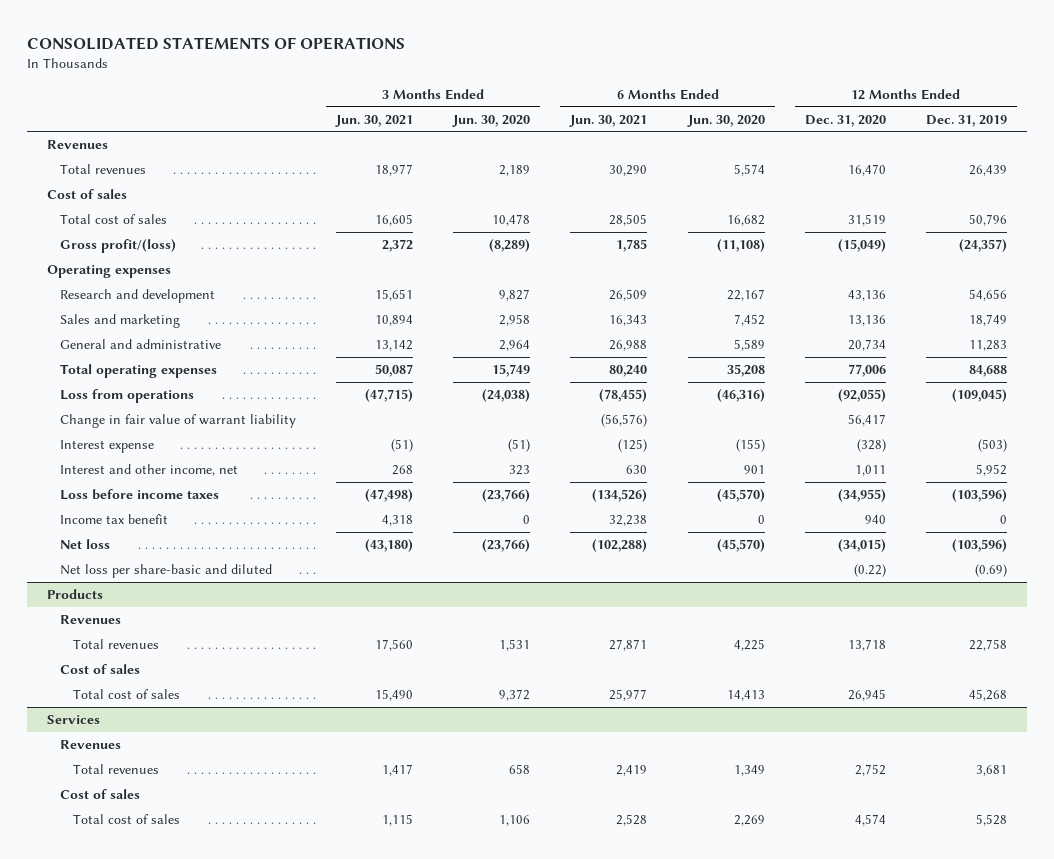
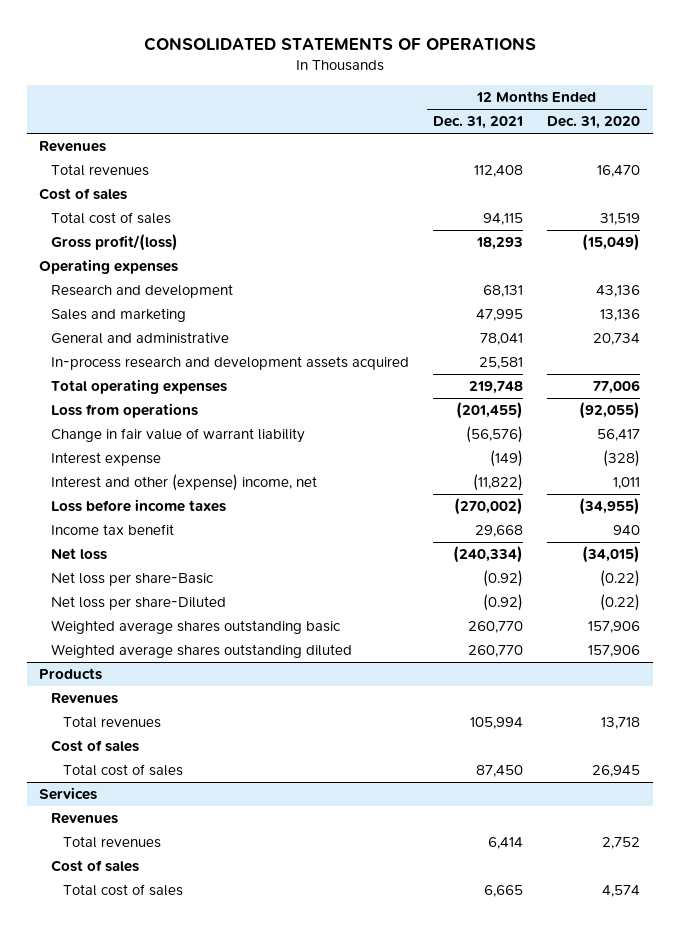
- | 3 Months Ended Jun. 30, 2021 | 3 Months Ended Jun. 30, 2020 | 6 Months Ended Jun. 30, 2021 | 6 Months Ended Jun. 30, 2020 | 12 Months Ended Dec. 31, 2020 | 12 Months Ended Dec. 31, 2019
+ | 12 Months Ended Dec. 31, 2021 | 12 Months Ended Dec. 31, 2020
+ In-process research and development assets acquired | 25,581 |
- Interest and other income, net | 268 | 323 | 630 | 901 | 1,011 | 5,952
+ Interest and other (expense) income, net | (11,822) | 1,011
- Net loss per share-basic and diluted | | | | | (0.22) | (0.69)
+ Net loss per share-Basic | (0.92) | (0.22)
+ Net loss per share-Diluted | (0.92) | (0.22)
+ Weighted average shares outstanding basic | 260,770 | 157,906
+ Weighted average shares outstanding diluted | 260,770 | 157,906

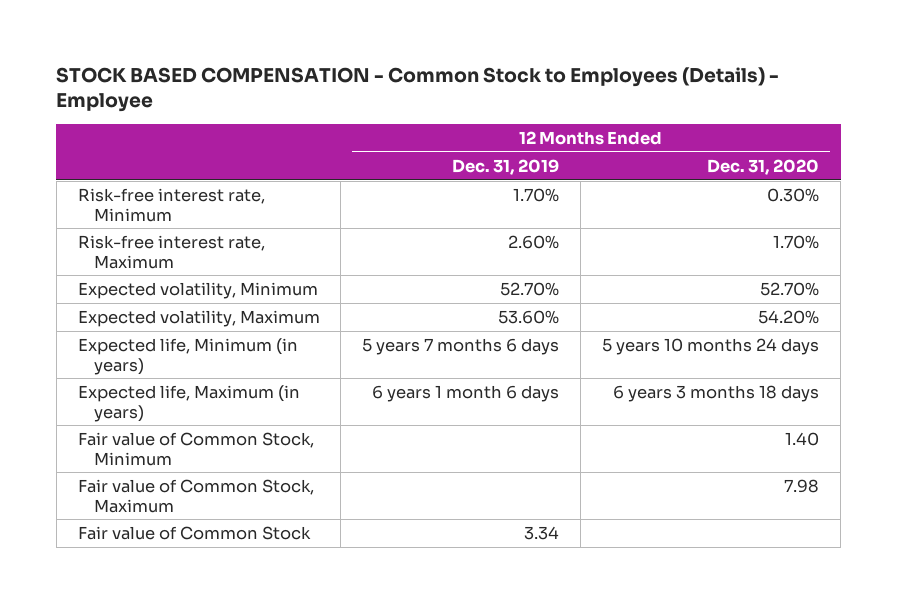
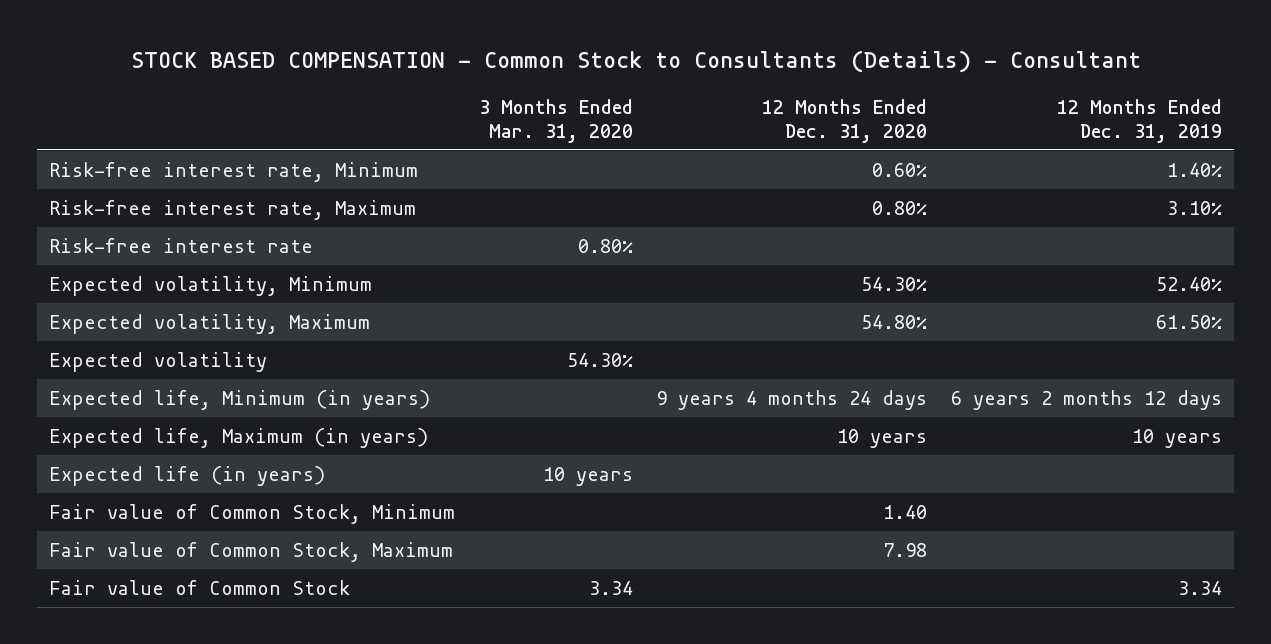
- STOCK BASED COMPENSATION - Common Stock to Employees (Details) - Employee
+ STOCK BASED COMPENSATION - Common Stock to Consultants (Details) - Consultant
- | 12 Months Ended Dec. 31, 2019 | 12 Months Ended Dec. 31, 2020
+ | 3 Months Ended Mar. 31, 2020 | 12 Months Ended Dec. 31, 2020 | 12 Months Ended Dec. 31, 2019
- Risk-free interest rate, Minimum | 1.70% | 0.30%
- Risk-free interest rate, Maximum | 2.60% | 1.70%
- Expected volatility, Minimum | 52.70% | 52.70%
- Expected volatility, Maximum | 53.60% | 54.20%
- Expected life, Minimum (in years) | 5 years 7 months 6 days | 5 years 10 months 24 days
- Expected life, Maximum (in years) | 6 years 1 month 6 days | 6 years 3 months 18 days
+ Risk-free interest rate, Minimum | | 0.60% | 1.40%
+ Risk-free interest rate, Maximum | | 0.80% | 3.10%
+ Risk-free interest rate | 0.80% | |
+ Expected volatility, Minimum | | 54.30% | 52.40%
+ Expected volatility, Maximum | | 54.80% | 61.50%
+ Expected volatility | 54.30% | |
+ Expected life, Minimum (in years) | | 9 years 4 months 24 days | 6 years 2 months 12 days
+ Expected life, Maximum (in years) | | 10 years | 10 years
+ Expected life (in years) | 10 years | |

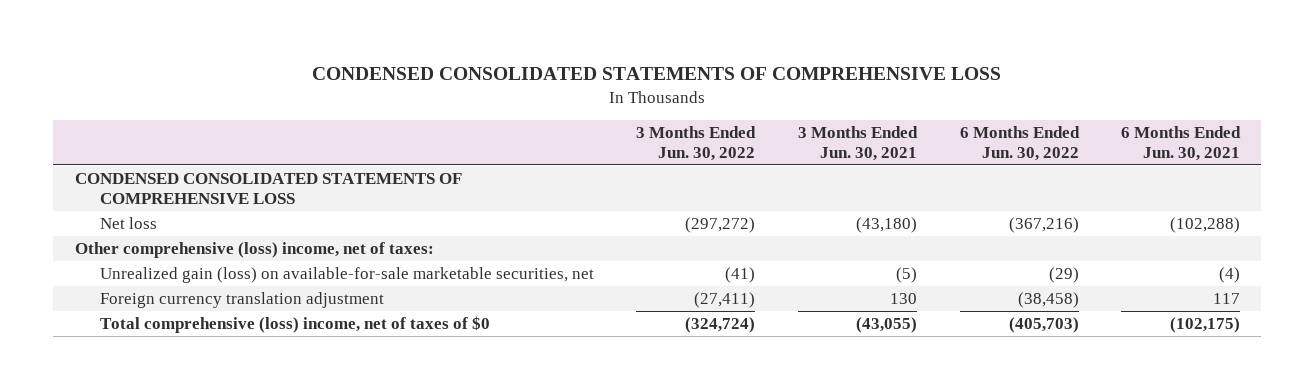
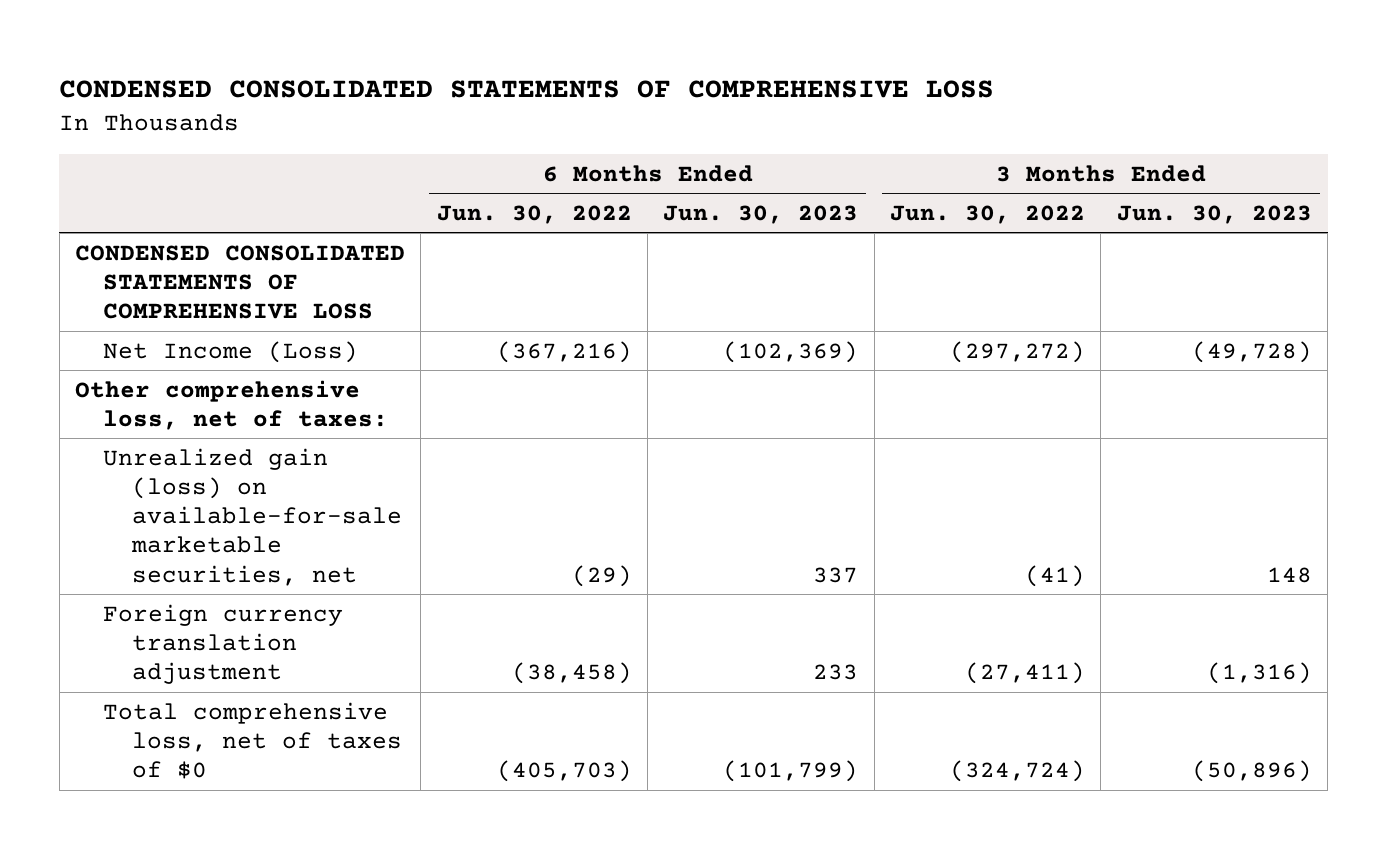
- | 3 Months Ended Jun. 30, 2022 | 3 Months Ended Jun. 30, 2021 | 6 Months Ended Jun. 30, 2022 | 6 Months Ended Jun. 30, 2021
+ | 6 Months Ended Jun. 30, 2022 | 6 Months Ended Jun. 30, 2023 | 3 Months Ended Jun. 30, 2022 | 3 Months Ended Jun. 30, 2023
- Net loss | (297,272) | (43,180) | (367,216) | (102,288)
- Other comprehensive (loss) income, net of taxes:
+ Net Income (Loss) | (367,216) | (102,369) | (297,272) | (49,728)
+ Other comprehensive loss, net of taxes:
- Total comprehensive (loss) income, net of taxes of $0 | (324,724) | (43,055) | (405,703) | (102,175)
+ Total comprehensive loss, net of taxes of $0 | (405,703) | (101,799) | (324,724) | (50,896)

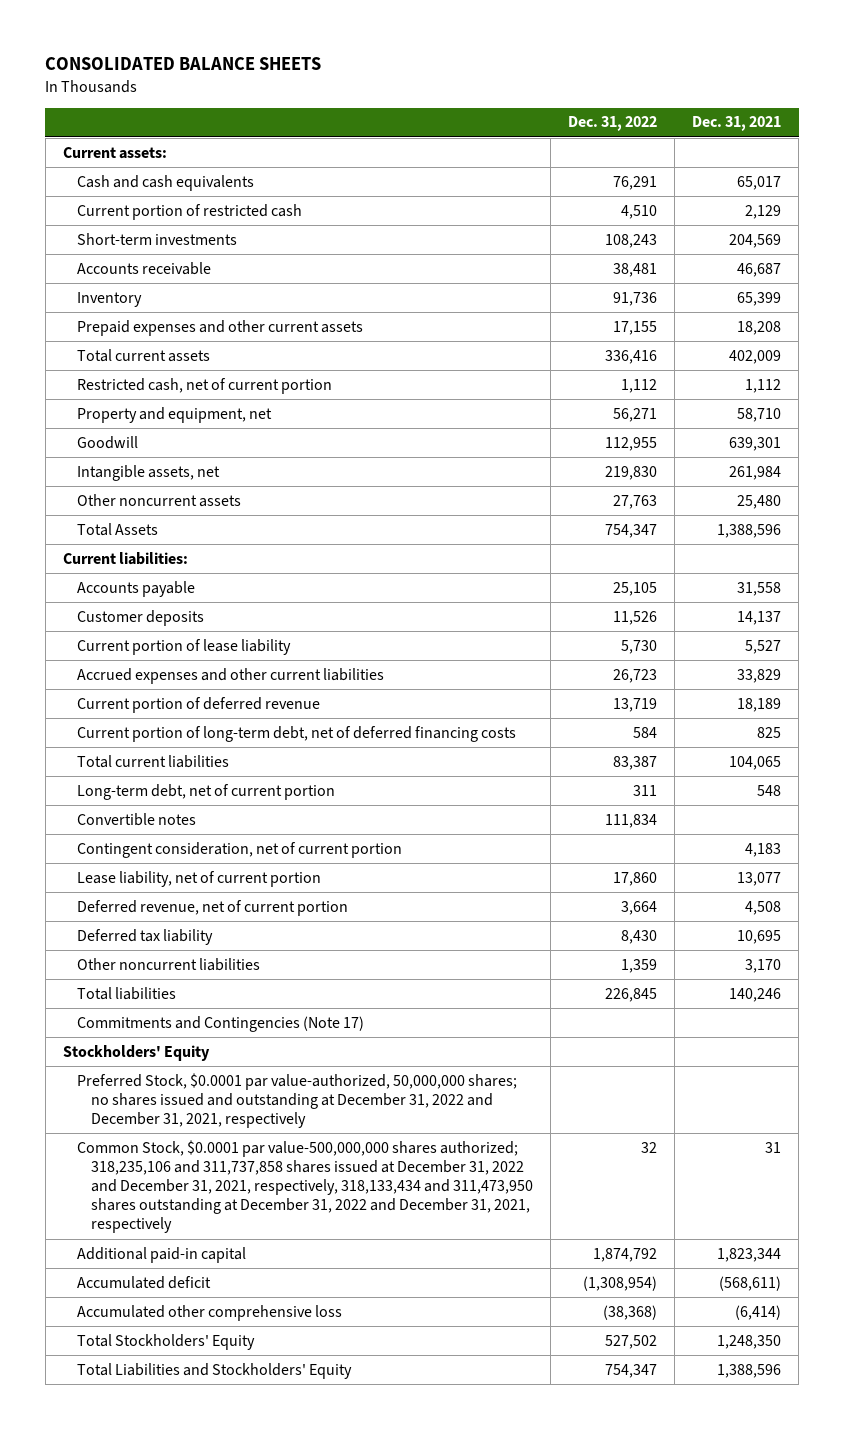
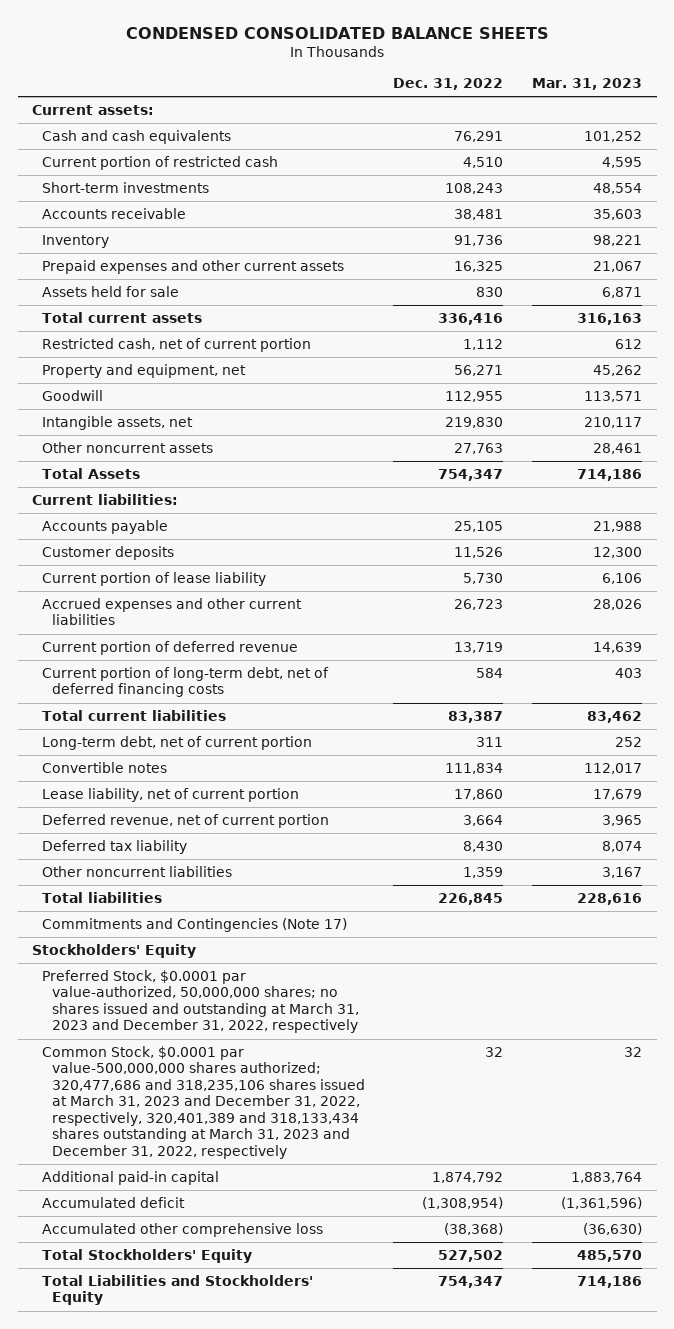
- CONSOLIDATED BALANCE SHEETS
+ CONDENSED CONSOLIDATED BALANCE SHEETS
- | Dec. 31, 2022 | Dec. 31, 2021
+ | Dec. 31, 2022 | Mar. 31, 2023
- Prepaid expenses and other current assets | 17,155 | 18,208
+ Prepaid expenses and other current assets | 16,325 | 21,067
+ Assets held for sale | 830 | 6,871
- Contingent consideration, net of current portion | | 4,183
- Preferred Stock, $0.0001 par value-authorized, 50,000,000 shares; no shares issued and outstanding at December 31, 2022 and December 31, 2021, respectively
- Common Stock, $0.0001 par value-500,000,000 shares authorized; 318,235,106 and 311,737,858 shares issued at December 31, 2022 and December 31, 2021, respectively, 318,133,434 and 311,473,950 shares outstanding at December 31, 2022 and December 31, 2021, respectively | 32 | 31
+ Preferred Stock, $0.0001 par value-authorized, 50,000,000 shares; no shares issued and outstanding at March 31, 2023 and December 31, 2022, respectively
+ Common Stock, $0.0001 par value-500,000,000 shares authorized; 320,477,686 and 318,235,106 shares issued at March 31, 2023 and December 31, 2022, respectively, 320,401,389 and 318,133,434 shares outstanding at March 31, 2023 and December 31, 2022, respectively | 32 | 32

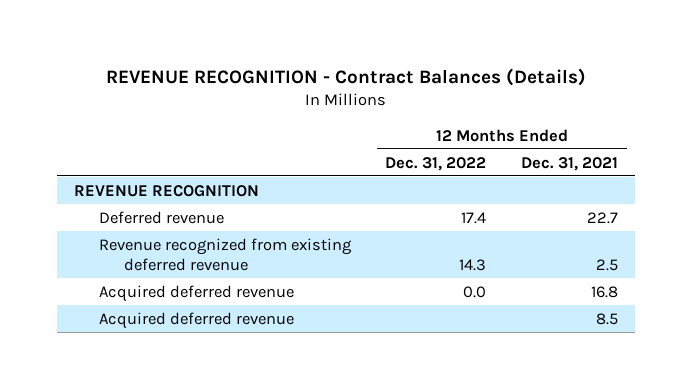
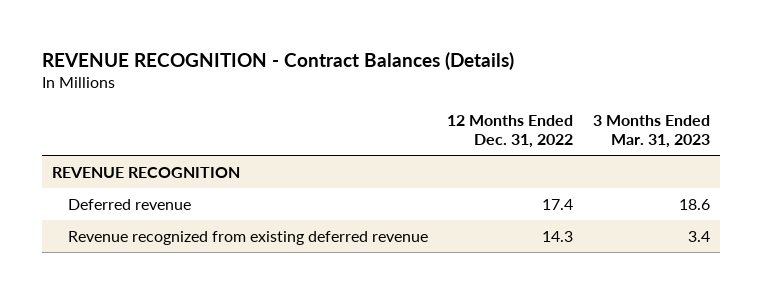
- | 12 Months Ended Dec. 31, 2022 | 12 Months Ended Dec. 31, 2021
+ | 12 Months Ended Dec. 31, 2022 | 3 Months Ended Mar. 31, 2023
- Acquired deferred revenue | 0.0 | 16.8
- Acquired deferred revenue | | 8.5

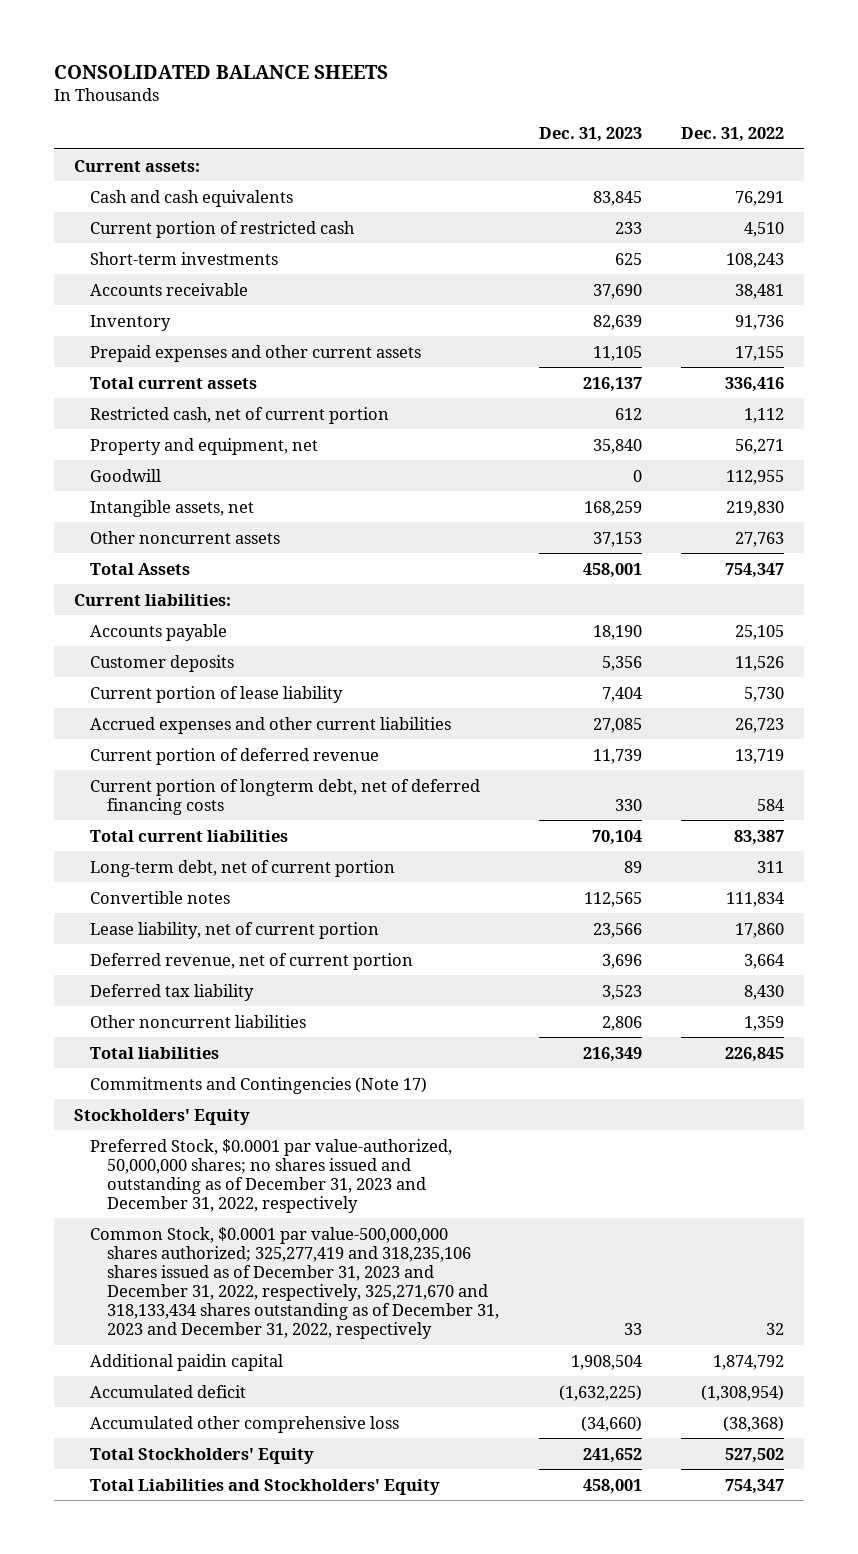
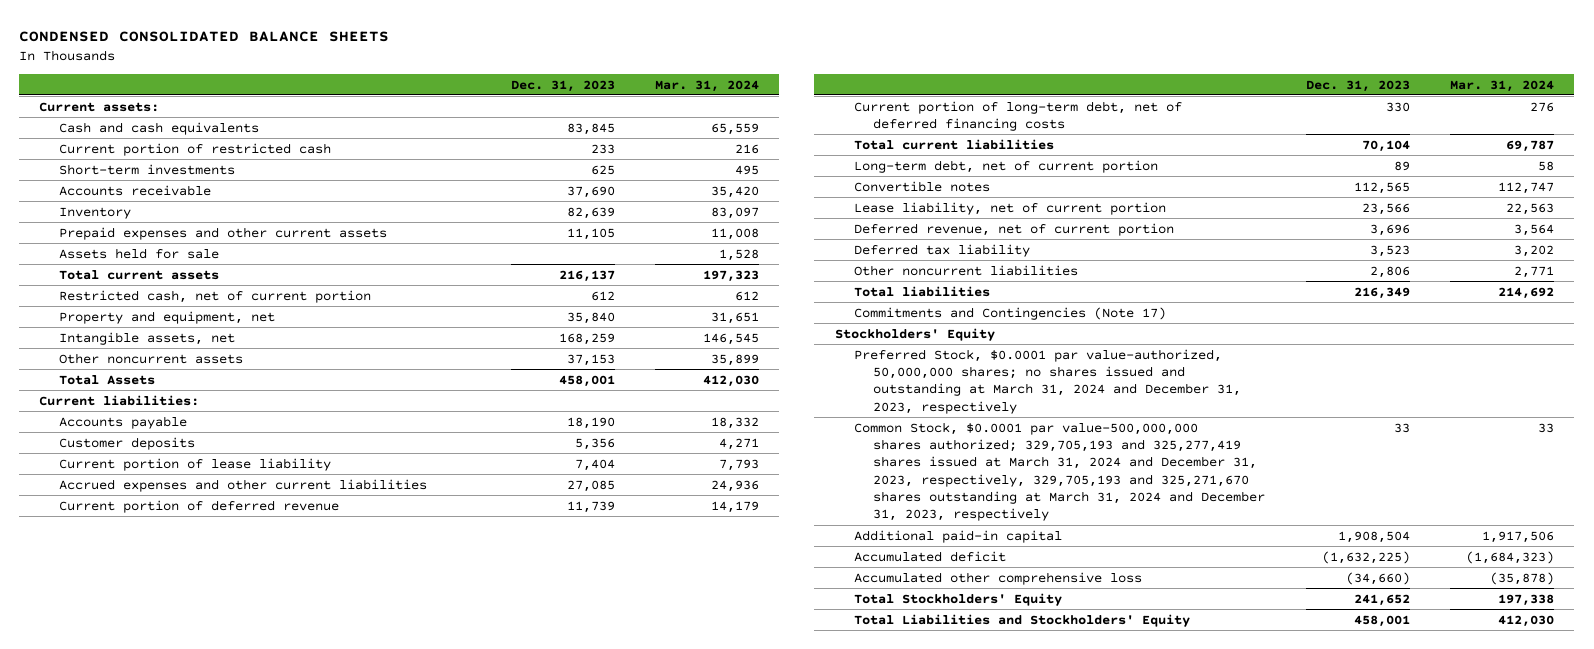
- CONSOLIDATED BALANCE SHEETS
+ CONDENSED CONSOLIDATED BALANCE SHEETS
- | Dec. 31, 2023 | Dec. 31, 2022
+ | Dec. 31, 2023 | Mar. 31, 2024
+ Assets held for sale | | 1,528
- Goodwill | 0 | 112,955
- Current portion of longterm debt, net of deferred financing costs | 330 | 584
+ Current portion of long-term debt, net of deferred financing costs | 330 | 276
- Preferred Stock, $0.0001 par value-authorized, 50,000,000 shares; no shares issued and outstanding as of December 31, 2023 and December 31, 2022, respectively
- Common Stock, $0.0001 par value-500,000,000 shares authorized; 325,277,419 and 318,235,106 shares issued as of December 31, 2023 and December 31, 2022, respectively, 325,271,670 and 318,133,434 shares outstanding as of December 31, 2023 and December 31, 2022, respectively | 33 | 32
- Additional paidin capital | 1,908,504 | 1,874,792
+ Preferred Stock, $0.0001 par value-authorized, 50,000,000 shares; no shares issued and outstanding at March 31, 2024 and December 31, 2023, respectively
+ Common Stock, $0.0001 par value-500,000,000 shares authorized; 329,705,193 and 325,277,419 shares issued at March 31, 2024 and December 31, 2023, respectively, 329,705,193 and 325,271,670 shares outstanding at March 31, 2024 and December 31, 2023, respectively | 33 | 33
+ Additional paid-in capital | 1,908,504 | 1,917,506

